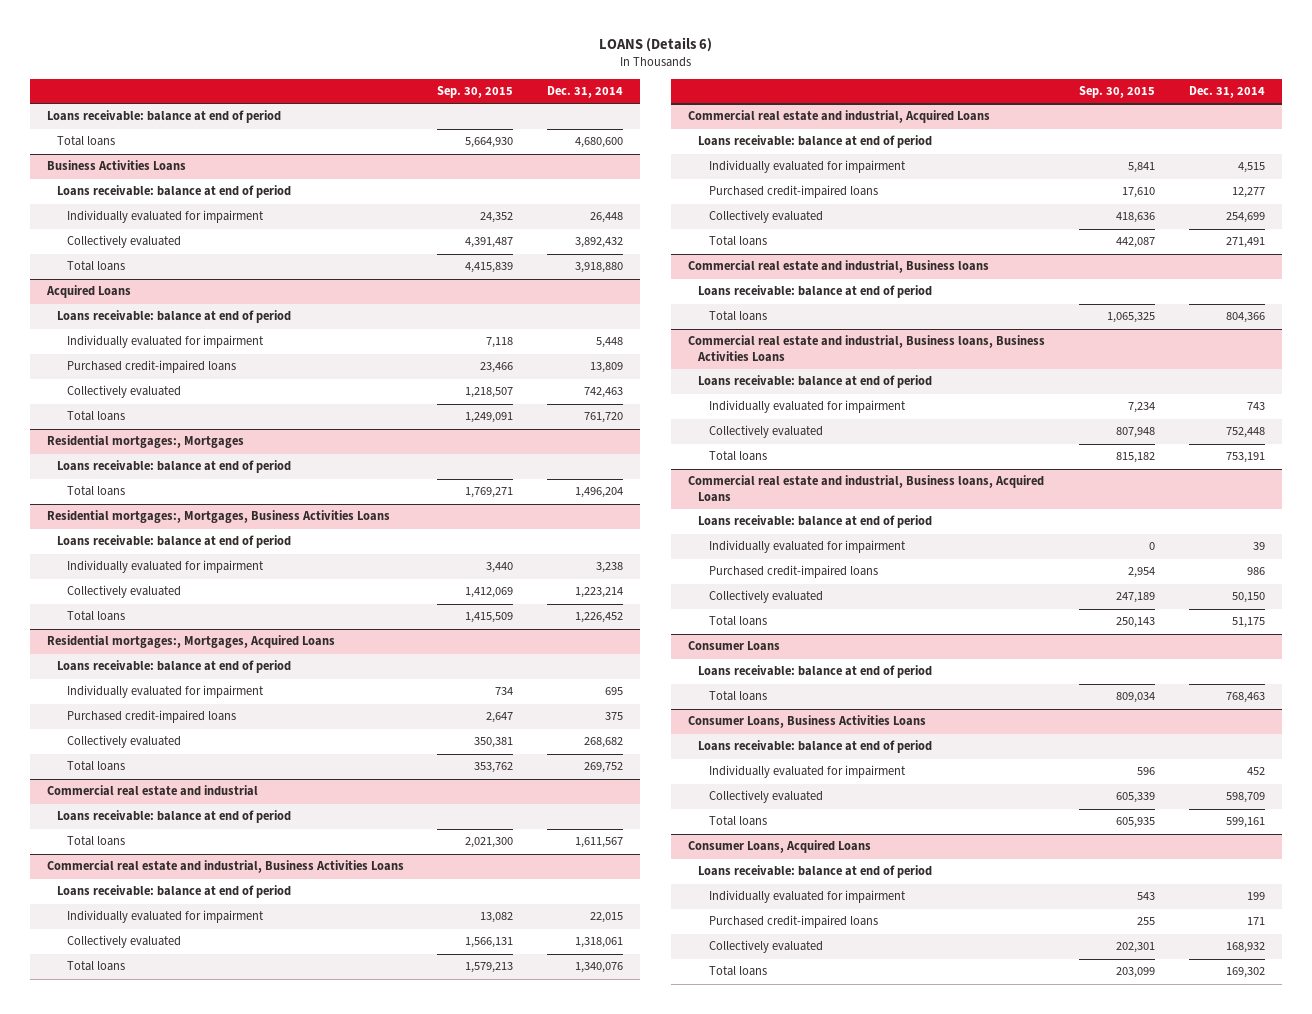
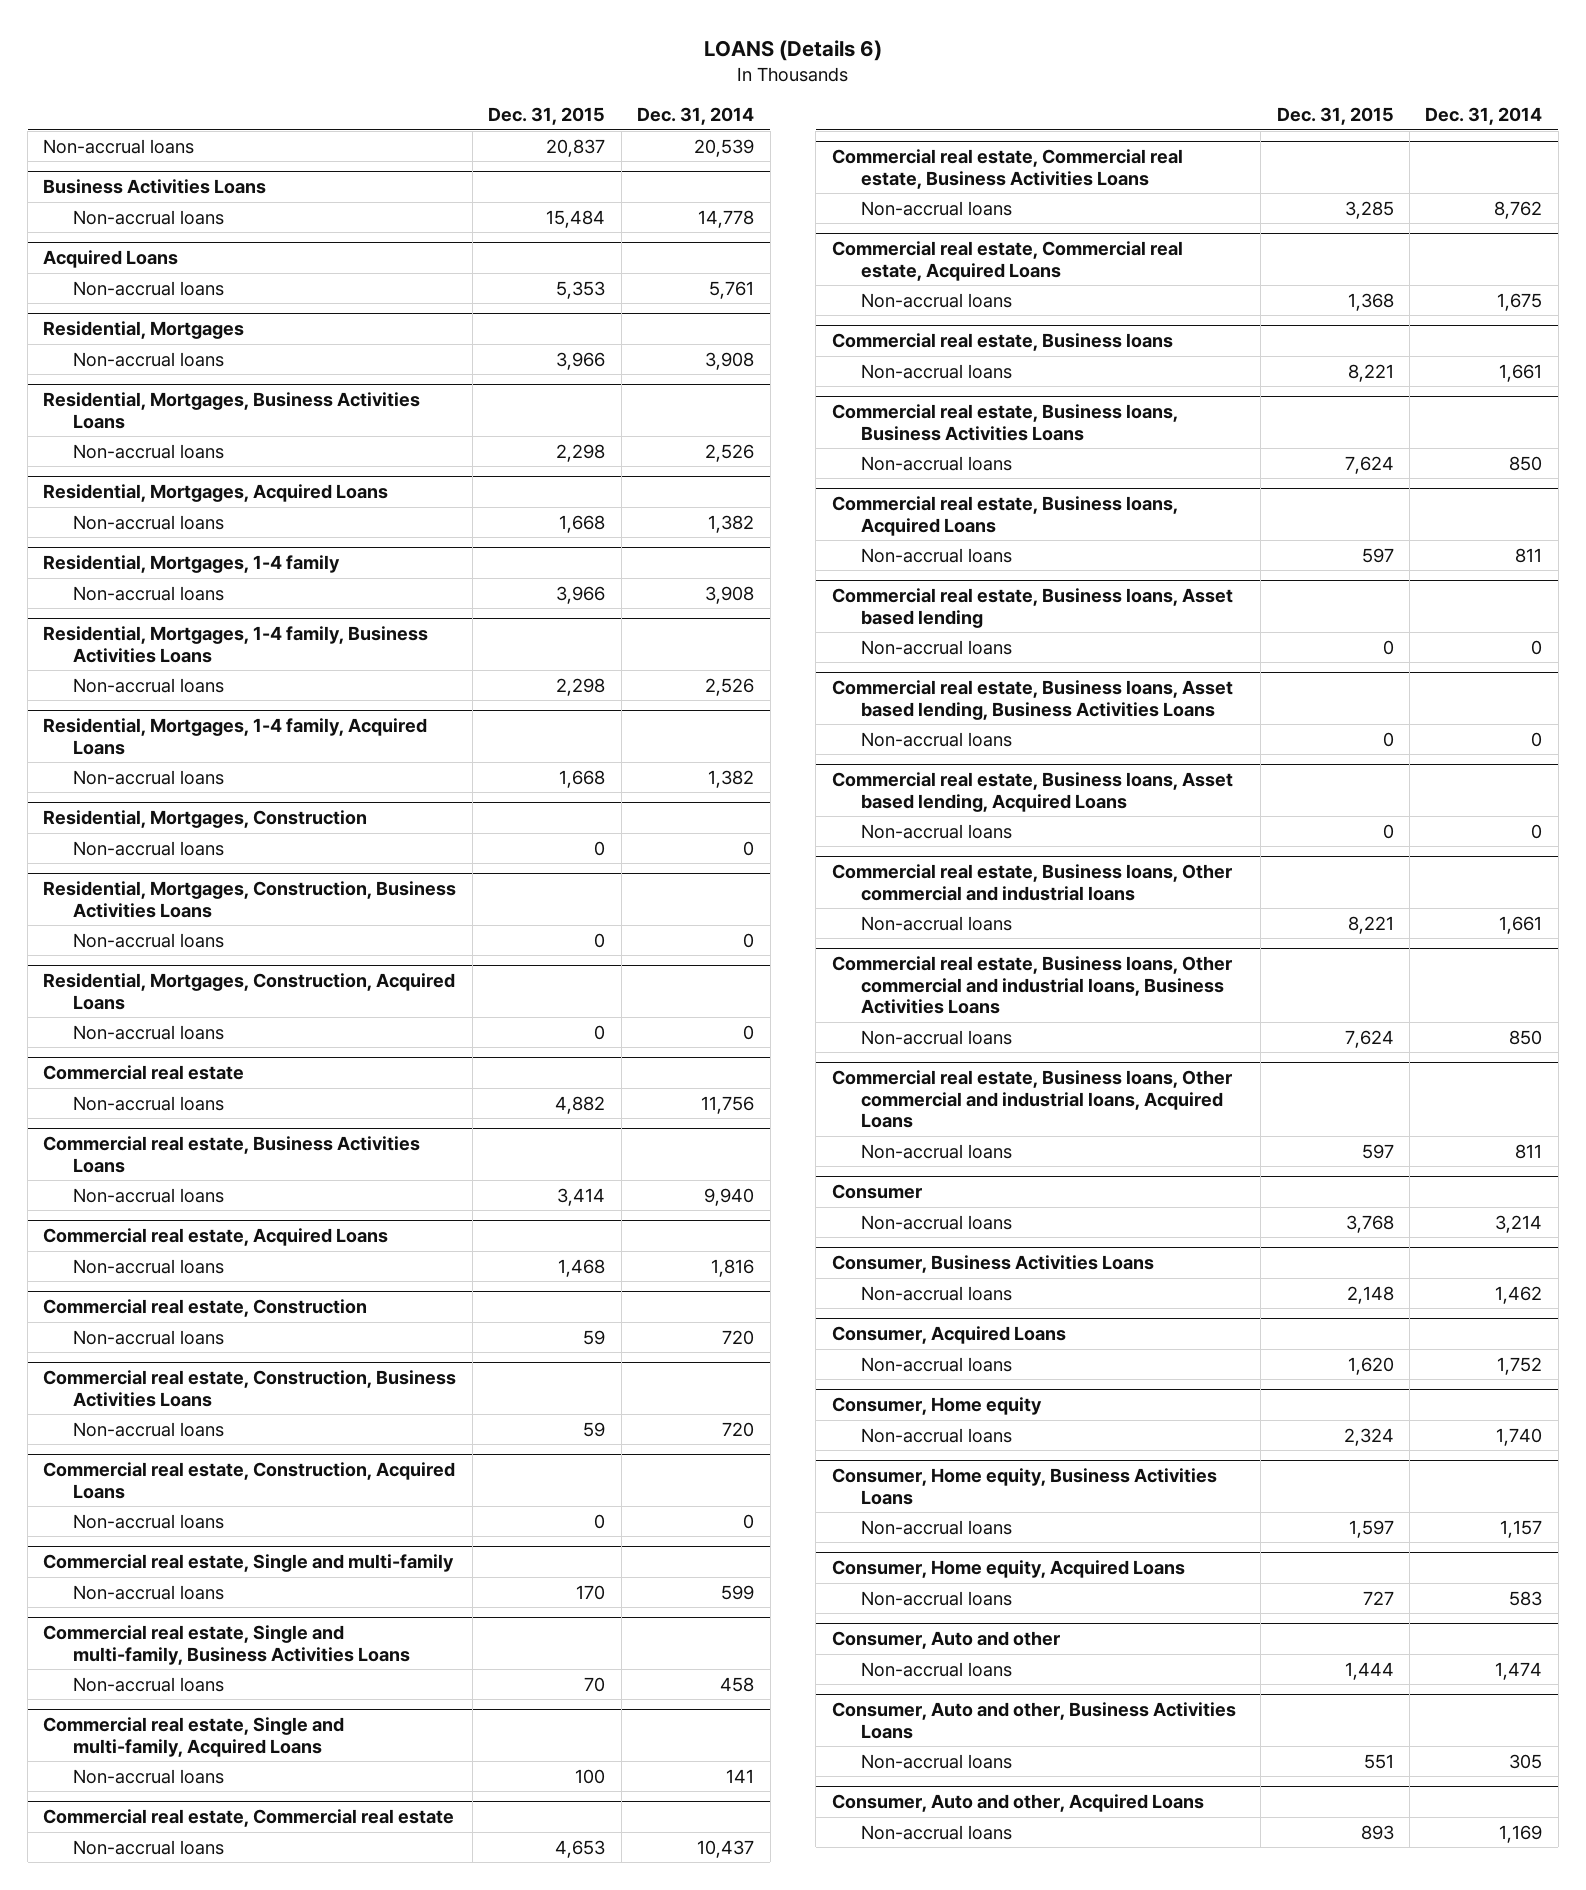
- | Sep. 30, 2015 | Dec. 31, 2014
+ | Dec. 31, 2015 | Dec. 31, 2014
- Loans receivable: balance at end of period
- Total loans | 5,664,930 | 4,680,600
+ Non-accrual loans | 20,837 | 20,539
@ Business Activities Loans
- Loans receivable: balance at end of period
- Individually evaluated for impairment | 24,352 | 26,448
- Collectively evaluated | 4,391,487 | 3,892,432
- Total loans | 4,415,839 | 3,918,880
+ Non-accrual loans | 15,484 | 14,778
@ Acquired Loans
- Loans receivable: balance at end of period
- Individually evaluated for impairment | 7,118 | 5,448
- Purchased credit-impaired loans | 23,466 | 13,809
- Collectively evaluated | 1,218,507 | 742,463
- Total loans | 1,249,091 | 761,720
- Residential mortgages:, Mortgages
- Loans receivable: balance at end of period
- Total loans | 1,769,271 | 1,496,204
- Residential mortgages:, Mortgages, Business Activities Loans
- Loans receivable: balance at end of period
- Individually evaluated for impairment | 3,440 | 3,238
- Collectively evaluated | 1,412,069 | 1,223,214
- Total loans | 1,415,509 | 1,226,452
- Residential mortgages:, Mortgages, Acquired Loans
- Loans receivable: balance at end of period
- Individually evaluated for impairment | 734 | 695
- Purchased credit-impaired loans | 2,647 | 375
- Collectively evaluated | 350,381 | 268,682
- Total loans | 353,762 | 269,752
- Commercial real estate and industrial
- Loans receivable: balance at end of period
- Total loans | 2,021,300 | 1,611,567
- Commercial real estate and industrial, Business Activities Loans
- Loans receivable: balance at end of period
- Individually evaluated for impairment | 13,082 | 22,015
- Collectively evaluated | 1,566,131 | 1,318,061
- Total loans | 1,579,213 | 1,340,076
- Commercial real estate and industrial, Acquired Loans
- Loans receivable: balance at end of period
- Individually evaluated for impairment | 5,841 | 4,515
- Purchased credit-impaired loans | 17,610 | 12,277
- Collectively evaluated | 418,636 | 254,699
- Total loans | 442,087 | 271,491
- Commercial real estate and industrial, Business loans
- Loans receivable: balance at end of period
- Total loans | 1,065,325 | 804,366
- Commercial real estate and industrial, Business loans, Business Activities Loans
- Loans receivable: balance at end of period
- Individually evaluated for impairment | 7,234 | 743
- Collectively evaluated | 807,948 | 752,448
- Total loans | 815,182 | 753,191
- Commercial real estate and industrial, Business loans, Acquired Loans
- Loans receivable: balance at end of period
- Individually evaluated for impairment | 0 | 39
- Purchased credit-impaired loans | 2,954 | 986
- Collectively evaluated | 247,189 | 50,150
- Total loans | 250,143 | 51,175
- Consumer Loans
- Loans receivable: balance at end of period
- Total loans | 809,034 | 768,463
- Consumer Loans, Business Activities Loans
- Loans receivable: balance at end of period
- Individually evaluated for impairment | 596 | 452
- Collectively evaluated | 605,339 | 598,709
- Total loans | 605,935 | 599,161
- Consumer Loans, Acquired Loans
- Loans receivable: balance at end of period
- Individually evaluated for impairment | 543 | 199
- Purchased credit-impaired loans | 255 | 171
- Collectively evaluated | 202,301 | 168,932
- Total loans | 203,099 | 169,302
@ Acquired Loans
+ Non-accrual loans | 5,353 | 5,761
+ Residential, Mortgages
+ Non-accrual loans | 3,966 | 3,908
+ Residential, Mortgages, Business Activities Loans
+ Non-accrual loans | 2,298 | 2,526
+ Residential, Mortgages, Acquired Loans
+ Non-accrual loans | 1,668 | 1,382
+ Residential, Mortgages, 1-4 family
+ Non-accrual loans | 3,966 | 3,908
+ Residential, Mortgages, 1-4 family, Business Activities Loans
+ Non-accrual loans | 2,298 | 2,526
+ Residential, Mortgages, 1-4 family, Acquired Loans
+ Non-accrual loans | 1,668 | 1,382
+ Residential, Mortgages, Construction
+ Non-accrual loans | 0 | 0
+ Residential, Mortgages, Construction, Business Activities Loans
+ Non-accrual loans | 0 | 0
+ Residential, Mortgages, Construction, Acquired Loans
+ Non-accrual loans | 0 | 0
+ Commercial real estate
+ Non-accrual loans | 4,882 | 11,756
+ Commercial real estate, Business Activities Loans
+ Non-accrual loans | 3,414 | 9,940
+ Commercial real estate, Acquired Loans
+ Non-accrual loans | 1,468 | 1,816
+ Commercial real estate, Construction
+ Non-accrual loans | 59 | 720
+ Commercial real estate, Construction, Business Activities Loans
+ Non-accrual loans | 59 | 720
+ Commercial real estate, Construction, Acquired Loans
+ Non-accrual loans | 0 | 0
+ Commercial real estate, Single and multi-family
+ Non-accrual loans | 170 | 599
+ Commercial real estate, Single and multi-family, Business Activities Loans
+ Non-accrual loans | 70 | 458
+ Commercial real estate, Single and multi-family, Acquired Loans
+ Non-accrual loans | 100 | 141
+ Commercial real estate, Commercial real estate
+ Non-accrual loans | 4,653 | 10,437
+ Commercial real estate, Commercial real estate, Business Activities Loans
+ Non-accrual loans | 3,285 | 8,762
+ Commercial real estate, Commercial real estate, Acquired Loans
+ Non-accrual loans | 1,368 | 1,675
+ Commercial real estate, Business loans
+ Non-accrual loans | 8,221 | 1,661
+ Commercial real estate, Business loans, Business Activities Loans
+ Non-accrual loans | 7,624 | 850
+ Commercial real estate, Business loans, Acquired Loans
+ Non-accrual loans | 597 | 811
+ Commercial real estate, Business loans, Asset based lending
+ Non-accrual loans | 0 | 0
+ Commercial real estate, Business loans, Asset based lending, Business Activities Loans
+ Non-accrual loans | 0 | 0
+ Commercial real estate, Business loans, Asset based lending, Acquired Loans
+ Non-accrual loans | 0 | 0
+ Commercial real estate, Business loans, Other commercial and industrial loans
+ Non-accrual loans | 8,221 | 1,661
+ Commercial real estate, Business loans, Other commercial and industrial loans, Business Activities Loans
+ Non-accrual loans | 7,624 | 850
+ Commercial real estate, Business loans, Other commercial and industrial loans, Acquired Loans
+ Non-accrual loans | 597 | 811
+ Consumer
+ Non-accrual loans | 3,768 | 3,214
+ Consumer, Business Activities Loans
+ Non-accrual loans | 2,148 | 1,462
+ Consumer, Acquired Loans
+ Non-accrual loans | 1,620 | 1,752
+ Consumer, Home equity
+ Non-accrual loans | 2,324 | 1,740
+ Consumer, Home equity, Business Activities Loans
+ Non-accrual loans | 1,597 | 1,157
+ Consumer, Home equity, Acquired Loans
+ Non-accrual loans | 727 | 583
+ Consumer, Auto and other
+ Non-accrual loans | 1,444 | 1,474
+ Consumer, Auto and other, Business Activities Loans
+ Non-accrual loans | 551 | 305
+ Consumer, Auto and other, Acquired Loans
+ Non-accrual loans | 893 | 1,169

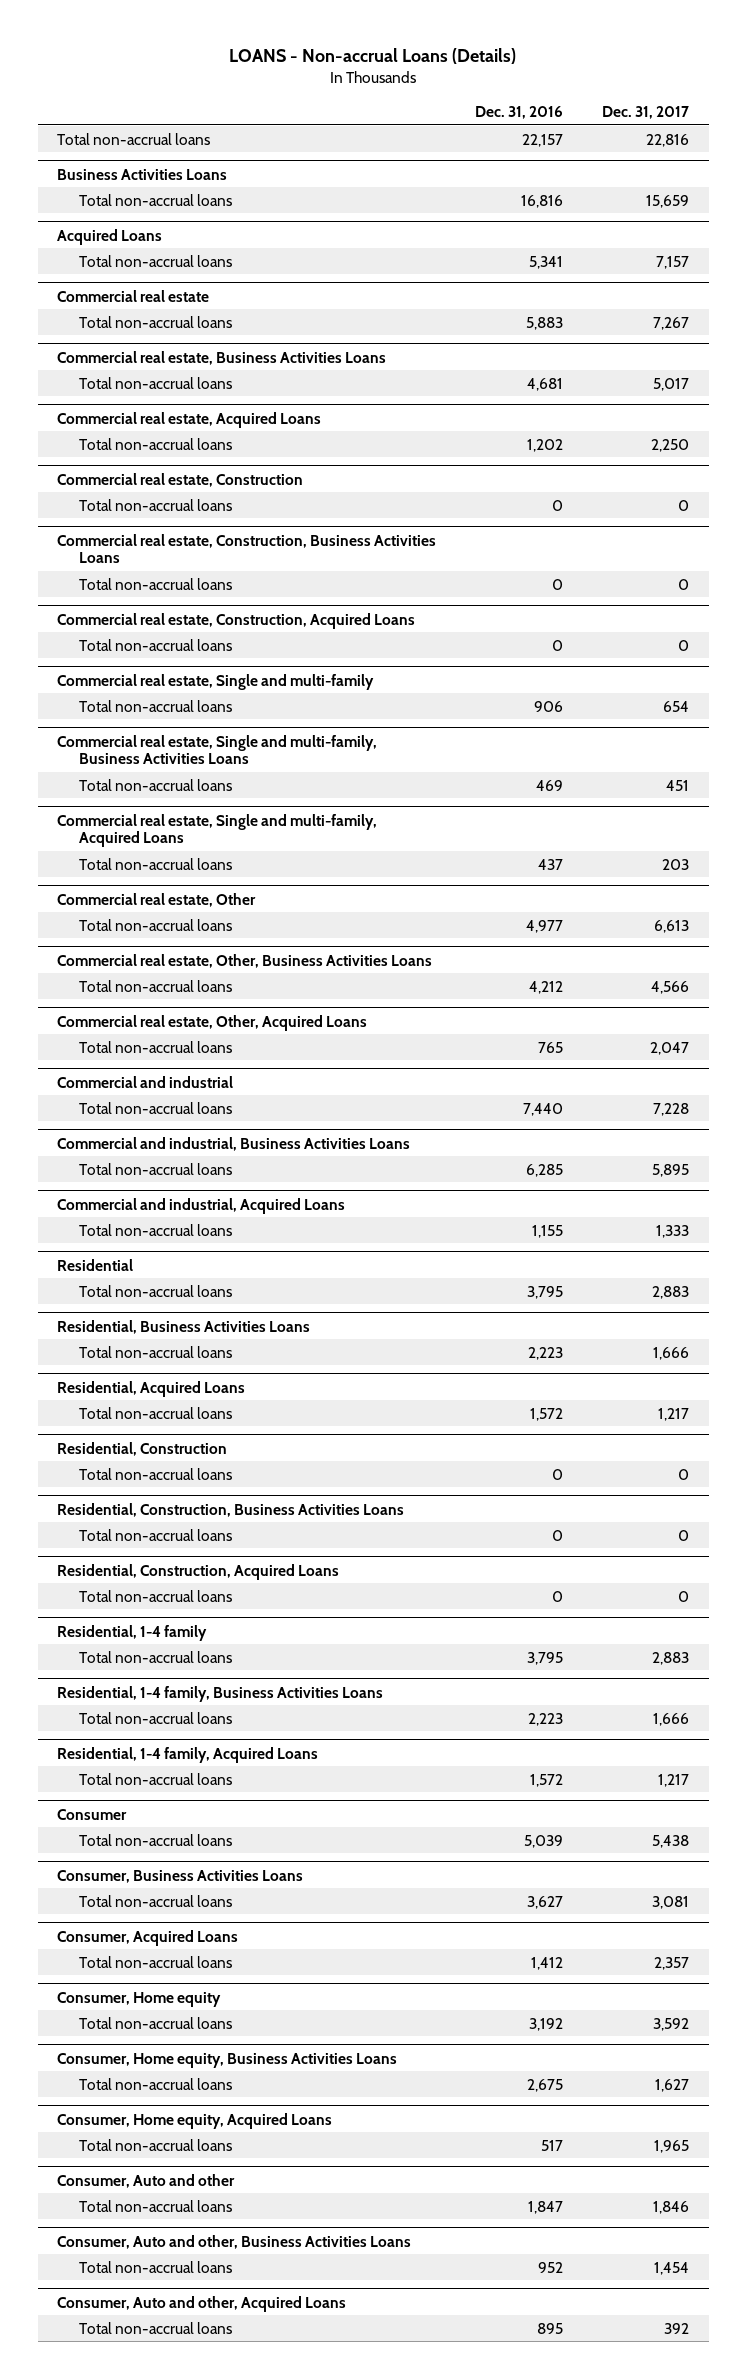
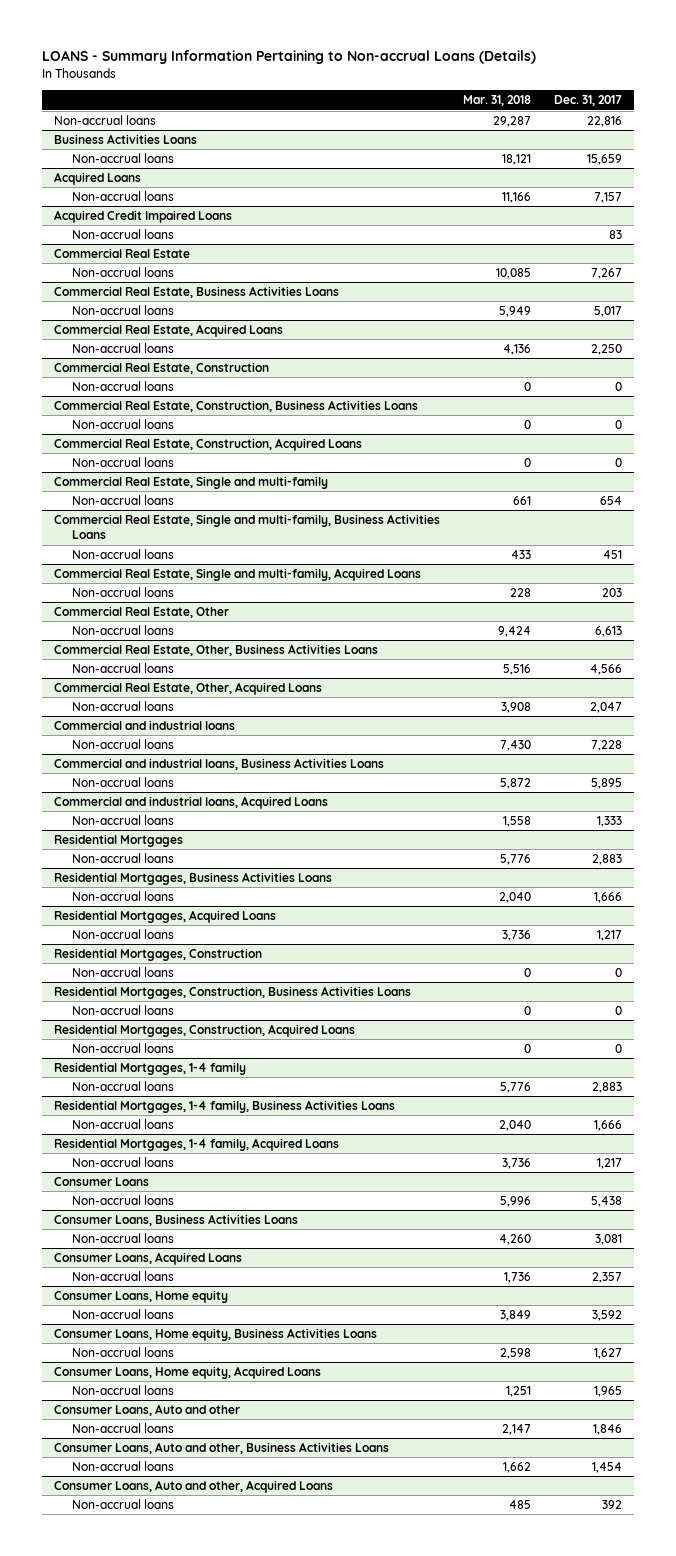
- LOANS - Non-accrual Loans (Details)
+ LOANS - Summary Information Pertaining to Non-accrual Loans (Details)
- | Dec. 31, 2016 | Dec. 31, 2017
+ | Mar. 31, 2018 | Dec. 31, 2017
- Total non-accrual loans | 22,157 | 22,816
+ Non-accrual loans | 29,287 | 22,816
@ Business Activities Loans
- Total non-accrual loans | 16,816 | 15,659
+ Non-accrual loans | 18,121 | 15,659
@ Acquired Loans
- Total non-accrual loans | 5,341 | 7,157
- Commercial real estate
- Total non-accrual loans | 5,883 | 7,267
- Commercial real estate, Business Activities Loans
- Total non-accrual loans | 4,681 | 5,017
- Commercial real estate, Acquired Loans
- Total non-accrual loans | 1,202 | 2,250
- Commercial real estate, Construction
- Total non-accrual loans | 0 | 0
- Commercial real estate, Construction, Business Activities Loans
- Total non-accrual loans | 0 | 0
- Commercial real estate, Construction, Acquired Loans
- Total non-accrual loans | 0 | 0
- Commercial real estate, Single and multi-family
- Total non-accrual loans | 906 | 654
- Commercial real estate, Single and multi-family, Business Activities Loans
- Total non-accrual loans | 469 | 451
- Commercial real estate, Single and multi-family, Acquired Loans
- Total non-accrual loans | 437 | 203
- Commercial real estate, Other
- Total non-accrual loans | 4,977 | 6,613
- Commercial real estate, Other, Business Activities Loans
- Total non-accrual loans | 4,212 | 4,566
- Commercial real estate, Other, Acquired Loans
- Total non-accrual loans | 765 | 2,047
- Commercial and industrial
- Total non-accrual loans | 7,440 | 7,228
- Commercial and industrial, Business Activities Loans
- Total non-accrual loans | 6,285 | 5,895
- Commercial and industrial, Acquired Loans
- Total non-accrual loans | 1,155 | 1,333
- Residential
- Total non-accrual loans | 3,795 | 2,883
- Residential, Business Activities Loans
- Total non-accrual loans | 2,223 | 1,666
- Residential, Acquired Loans
- Total non-accrual loans | 1,572 | 1,217
- Residential, Construction
- Total non-accrual loans | 0 | 0
- Residential, Construction, Business Activities Loans
- Total non-accrual loans | 0 | 0
- Residential, Construction, Acquired Loans
- Total non-accrual loans | 0 | 0
- Residential, 1-4 family
- Total non-accrual loans | 3,795 | 2,883
- Residential, 1-4 family, Business Activities Loans
- Total non-accrual loans | 2,223 | 1,666
- Residential, 1-4 family, Acquired Loans
- Total non-accrual loans | 1,572 | 1,217
- Consumer
- Total non-accrual loans | 5,039 | 5,438
- Consumer, Business Activities Loans
- Total non-accrual loans | 3,627 | 3,081
- Consumer, Acquired Loans
- Total non-accrual loans | 1,412 | 2,357
- Consumer, Home equity
- Total non-accrual loans | 3,192 | 3,592
- Consumer, Home equity, Business Activities Loans
- Total non-accrual loans | 2,675 | 1,627
- Consumer, Home equity, Acquired Loans
- Total non-accrual loans | 517 | 1,965
- Consumer, Auto and other
- Total non-accrual loans | 1,847 | 1,846
- Consumer, Auto and other, Business Activities Loans
- Total non-accrual loans | 952 | 1,454
- Consumer, Auto and other, Acquired Loans
- Total non-accrual loans | 895 | 392
@ Acquired Loans
+ Non-accrual loans | 11,166 | 7,157
+ Acquired Credit Impaired Loans
+ Non-accrual loans | | 83
+ Commercial Real Estate
+ Non-accrual loans | 10,085 | 7,267
+ Commercial Real Estate, Business Activities Loans
+ Non-accrual loans | 5,949 | 5,017
+ Commercial Real Estate, Acquired Loans
+ Non-accrual loans | 4,136 | 2,250
+ Commercial Real Estate, Construction
+ Non-accrual loans | 0 | 0
+ Commercial Real Estate, Construction, Business Activities Loans
+ Non-accrual loans | 0 | 0
+ Commercial Real Estate, Construction, Acquired Loans
+ Non-accrual loans | 0 | 0
+ Commercial Real Estate, Single and multi-family
+ Non-accrual loans | 661 | 654
+ Commercial Real Estate, Single and multi-family, Business Activities Loans
+ Non-accrual loans | 433 | 451
+ Commercial Real Estate, Single and multi-family, Acquired Loans
+ Non-accrual loans | 228 | 203
+ Commercial Real Estate, Other
+ Non-accrual loans | 9,424 | 6,613
+ Commercial Real Estate, Other, Business Activities Loans
+ Non-accrual loans | 5,516 | 4,566
+ Commercial Real Estate, Other, Acquired Loans
+ Non-accrual loans | 3,908 | 2,047
+ Commercial and industrial loans
+ Non-accrual loans | 7,430 | 7,228
+ Commercial and industrial loans, Business Activities Loans
+ Non-accrual loans | 5,872 | 5,895
+ Commercial and industrial loans, Acquired Loans
+ Non-accrual loans | 1,558 | 1,333
+ Residential Mortgages
+ Non-accrual loans | 5,776 | 2,883
+ Residential Mortgages, Business Activities Loans
+ Non-accrual loans | 2,040 | 1,666
+ Residential Mortgages, Acquired Loans
+ Non-accrual loans | 3,736 | 1,217
+ Residential Mortgages, Construction
+ Non-accrual loans | 0 | 0
+ Residential Mortgages, Construction, Business Activities Loans
+ Non-accrual loans | 0 | 0
+ Residential Mortgages, Construction, Acquired Loans
+ Non-accrual loans | 0 | 0
+ Residential Mortgages, 1-4 family
+ Non-accrual loans | 5,776 | 2,883
+ Residential Mortgages, 1-4 family, Business Activities Loans
+ Non-accrual loans | 2,040 | 1,666
+ Residential Mortgages, 1-4 family, Acquired Loans
+ Non-accrual loans | 3,736 | 1,217
+ Consumer Loans
+ Non-accrual loans | 5,996 | 5,438
+ Consumer Loans, Business Activities Loans
+ Non-accrual loans | 4,260 | 3,081
+ Consumer Loans, Acquired Loans
+ Non-accrual loans | 1,736 | 2,357
+ Consumer Loans, Home equity
+ Non-accrual loans | 3,849 | 3,592
+ Consumer Loans, Home equity, Business Activities Loans
+ Non-accrual loans | 2,598 | 1,627
+ Consumer Loans, Home equity, Acquired Loans
+ Non-accrual loans | 1,251 | 1,965
+ Consumer Loans, Auto and other
+ Non-accrual loans | 2,147 | 1,846
+ Consumer Loans, Auto and other, Business Activities Loans
+ Non-accrual loans | 1,662 | 1,454
+ Consumer Loans, Auto and other, Acquired Loans
+ Non-accrual loans | 485 | 392

